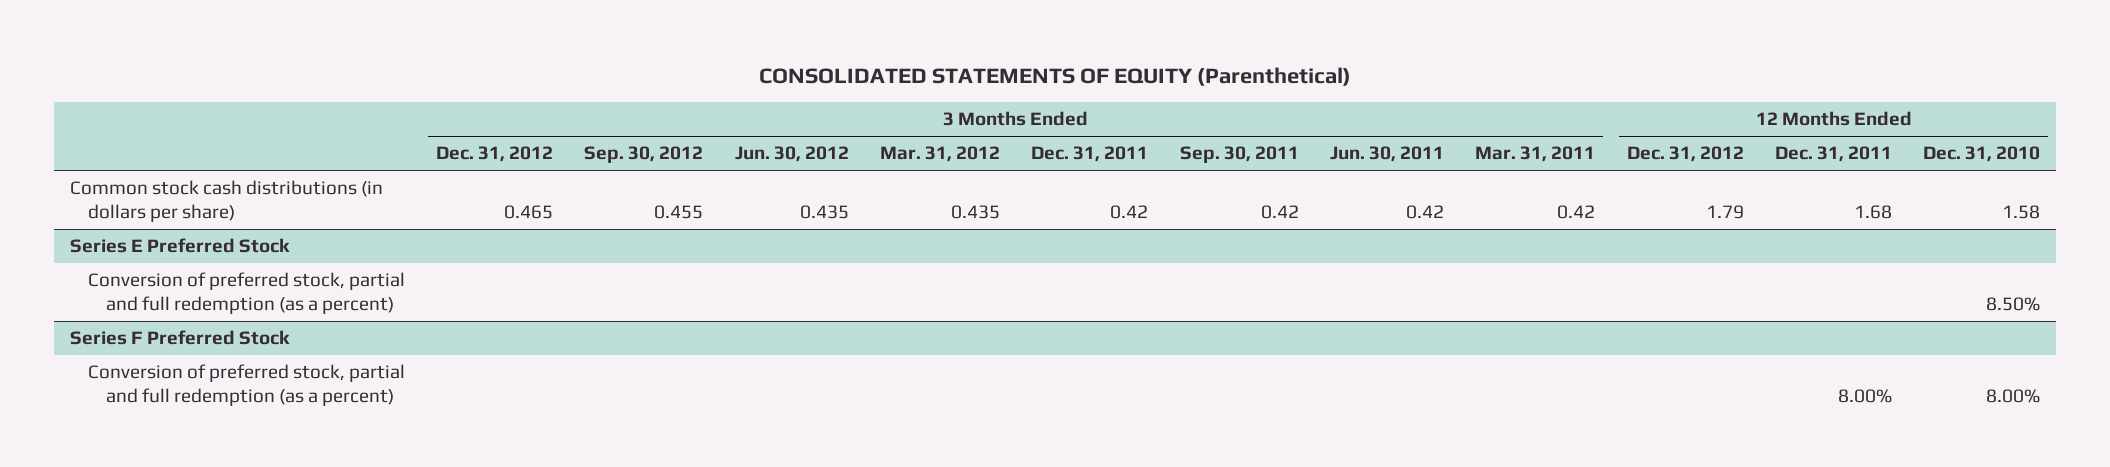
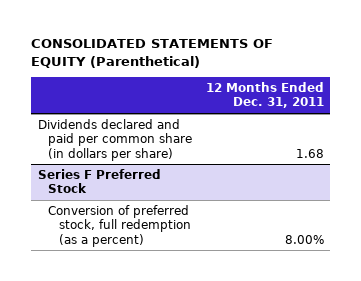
- | 3 Months Ended Dec. 31, 2012 | 3 Months Ended Sep. 30, 2012 | 3 Months Ended Jun. 30, 2012 | 3 Months Ended Mar. 31, 2012 | 3 Months Ended Dec. 31, 2011 | 3 Months Ended Sep. 30, 2011 | 3 Months Ended Jun. 30, 2011 | 3 Months Ended Mar. 31, 2011 | 12 Months Ended Dec. 31, 2012 | 12 Months Ended Dec. 31, 2011 | 12 Months Ended Dec. 31, 2010
+ | 12 Months Ended Dec. 31, 2011
- Common stock cash distributions (in dollars per share) | 0.465 | 0.455 | 0.435 | 0.435 | 0.42 | 0.42 | 0.42 | 0.42 | 1.79 | 1.68 | 1.58
- Series E Preferred Stock
- Conversion of preferred stock, partial and full redemption (as a percent) | | | | | | | | | | | 8.50%
+ Dividends declared and paid per common share (in dollars per share) | 1.68
@ Series F Preferred Stock
- Conversion of preferred stock, partial and full redemption (as a percent) | | | | | | | | | | 8.00% | 8.00%
+ Conversion of preferred stock, full redemption (as a percent) | 8.00%

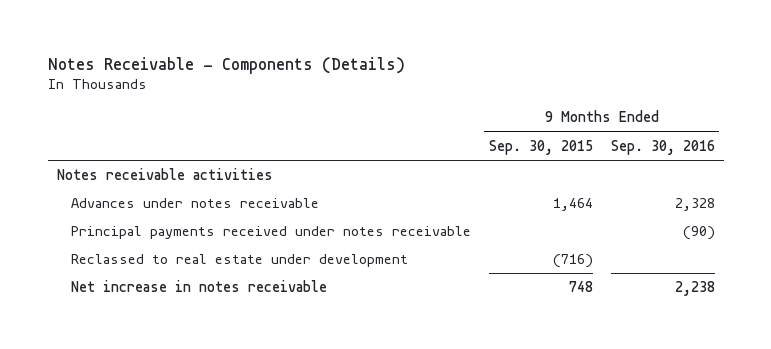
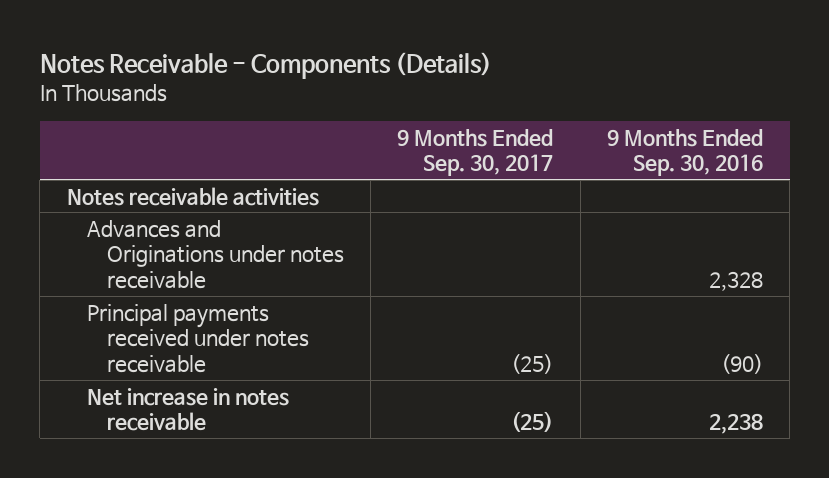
- | 9 Months Ended Sep. 30, 2015 | 9 Months Ended Sep. 30, 2016
+ | 9 Months Ended Sep. 30, 2017 | 9 Months Ended Sep. 30, 2016
- Advances under notes receivable | 1,464 | 2,328
+ Advances and Originations under notes receivable | | 2,328
- Reclassed to real estate under development | (716) |

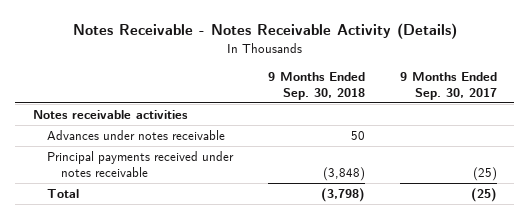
- Notes Receivable - Components (Details)
+ Notes Receivable - Notes Receivable Activity (Details)
- | 9 Months Ended Sep. 30, 2017 | 9 Months Ended Sep. 30, 2016
+ | 9 Months Ended Sep. 30, 2018 | 9 Months Ended Sep. 30, 2017
- Advances and Originations under notes receivable | | 2,328
+ Advances under notes receivable | 50 |
- Net increase in notes receivable | (25) | 2,238
+ Total | (3,798) | (25)

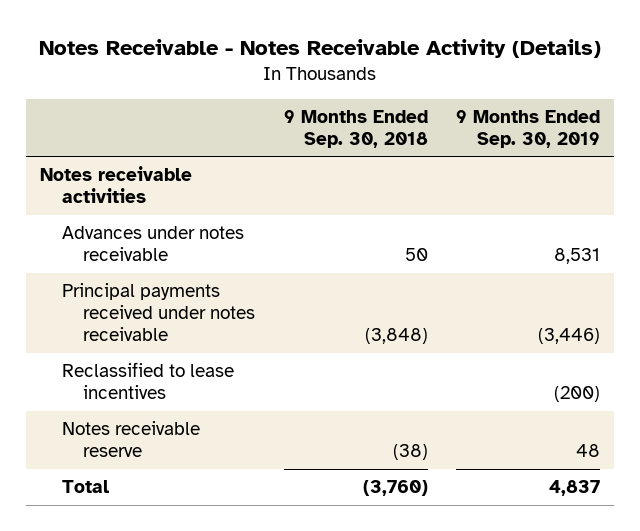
- | 9 Months Ended Sep. 30, 2018 | 9 Months Ended Sep. 30, 2017
+ | 9 Months Ended Sep. 30, 2018 | 9 Months Ended Sep. 30, 2019
- Total | (3,798) | (25)
+ Reclassified to lease incentives | | (200)
+ Notes receivable reserve | (38) | 48
+ Total | (3,760) | 4,837

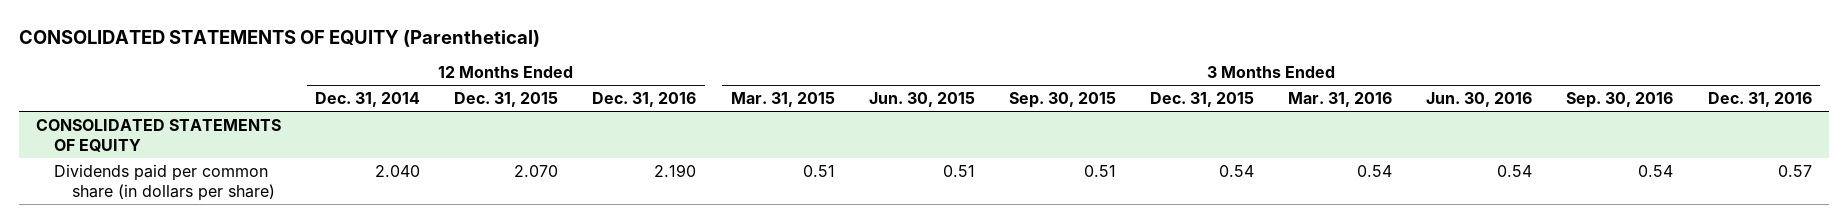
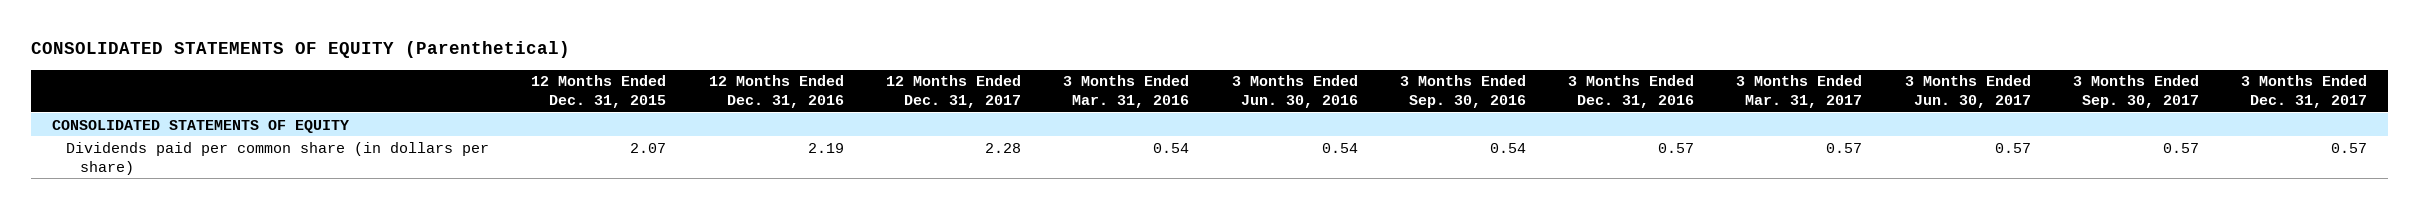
- | 12 Months Ended Dec. 31, 2014 | 12 Months Ended Dec. 31, 2015 | 12 Months Ended Dec. 31, 2016 | 3 Months Ended Mar. 31, 2015 | 3 Months Ended Jun. 30, 2015 | 3 Months Ended Sep. 30, 2015 | 3 Months Ended Dec. 31, 2015 | 3 Months Ended Mar. 31, 2016 | 3 Months Ended Jun. 30, 2016 | 3 Months Ended Sep. 30, 2016 | 3 Months Ended Dec. 31, 2016
+ | 12 Months Ended Dec. 31, 2015 | 12 Months Ended Dec. 31, 2016 | 12 Months Ended Dec. 31, 2017 | 3 Months Ended Mar. 31, 2016 | 3 Months Ended Jun. 30, 2016 | 3 Months Ended Sep. 30, 2016 | 3 Months Ended Dec. 31, 2016 | 3 Months Ended Mar. 31, 2017 | 3 Months Ended Jun. 30, 2017 | 3 Months Ended Sep. 30, 2017 | 3 Months Ended Dec. 31, 2017
- Dividends paid per common share (in dollars per share) | 2.040 | 2.070 | 2.190 | 0.51 | 0.51 | 0.51 | 0.54 | 0.54 | 0.54 | 0.54 | 0.57
+ Dividends paid per common share (in dollars per share) | 2.07 | 2.19 | 2.28 | 0.54 | 0.54 | 0.54 | 0.57 | 0.57 | 0.57 | 0.57 | 0.57

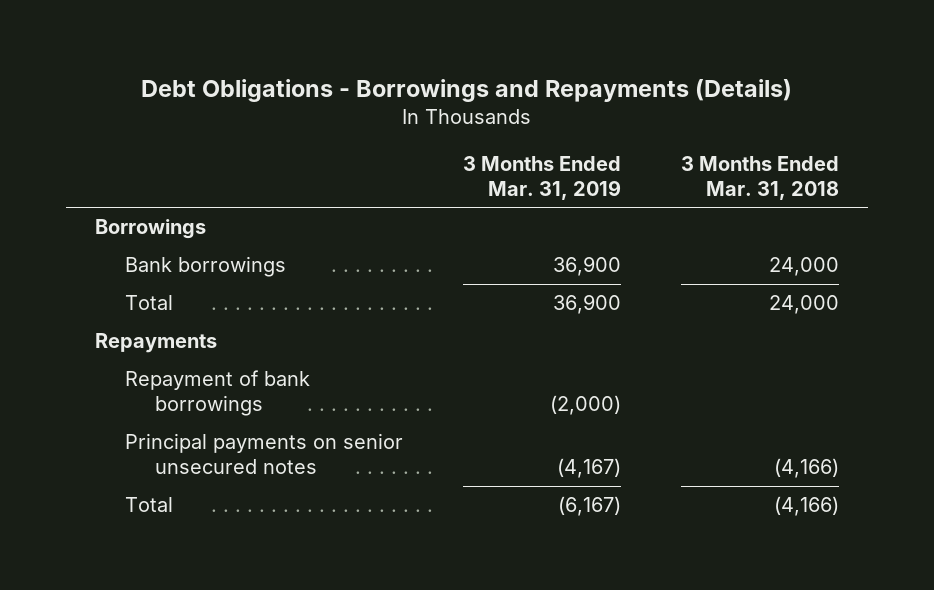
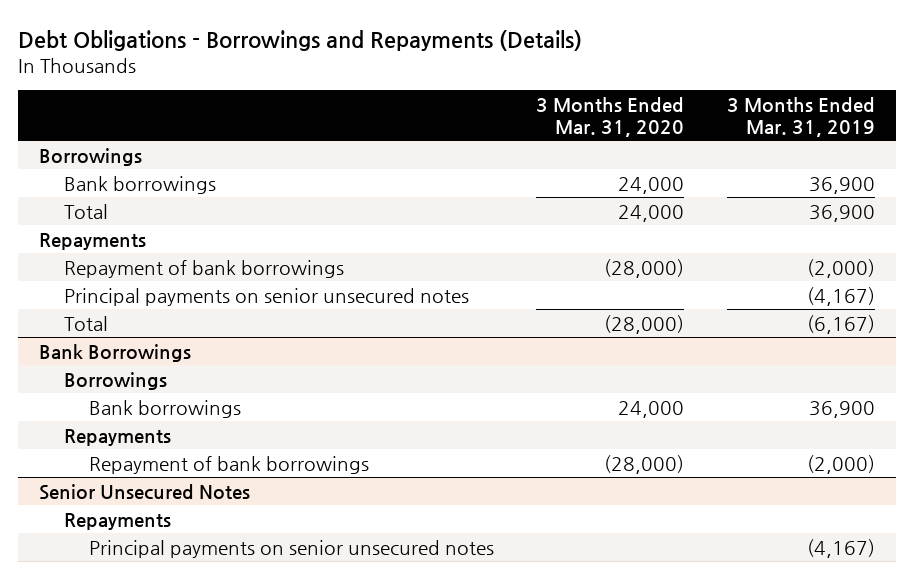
- | 3 Months Ended Mar. 31, 2019 | 3 Months Ended Mar. 31, 2018
+ | 3 Months Ended Mar. 31, 2020 | 3 Months Ended Mar. 31, 2019
+ Bank Borrowings
+ Borrowings
+ Bank borrowings | 24,000 | 36,900
+ Repayments
+ Repayment of bank borrowings | (28,000) | (2,000)
+ Senior Unsecured Notes
+ Repayments
+ Principal payments on senior unsecured notes | | (4,167)

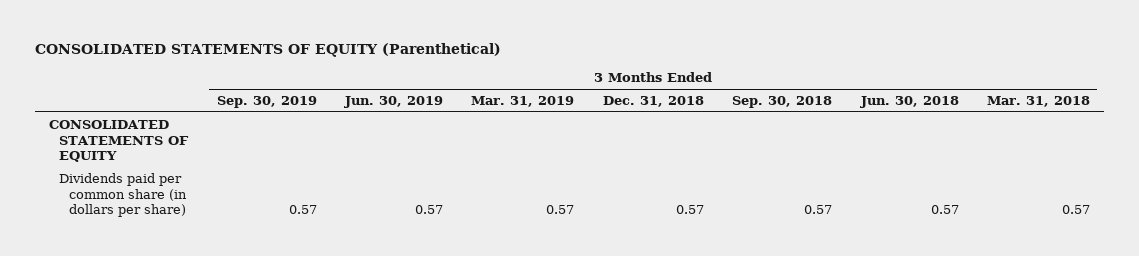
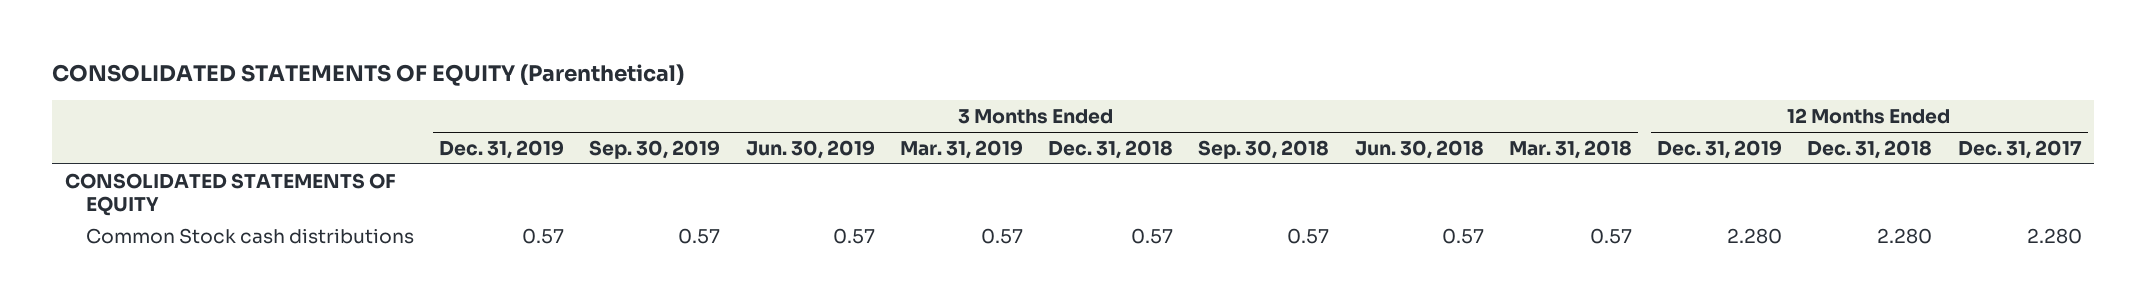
- | 3 Months Ended Sep. 30, 2019 | 3 Months Ended Jun. 30, 2019 | 3 Months Ended Mar. 31, 2019 | 3 Months Ended Dec. 31, 2018 | 3 Months Ended Sep. 30, 2018 | 3 Months Ended Jun. 30, 2018 | 3 Months Ended Mar. 31, 2018
+ | 3 Months Ended Dec. 31, 2019 | 3 Months Ended Sep. 30, 2019 | 3 Months Ended Jun. 30, 2019 | 3 Months Ended Mar. 31, 2019 | 3 Months Ended Dec. 31, 2018 | 3 Months Ended Sep. 30, 2018 | 3 Months Ended Jun. 30, 2018 | 3 Months Ended Mar. 31, 2018 | 12 Months Ended Dec. 31, 2019 | 12 Months Ended Dec. 31, 2018 | 12 Months Ended Dec. 31, 2017
- Dividends paid per common share (in dollars per share) | 0.57 | 0.57 | 0.57 | 0.57 | 0.57 | 0.57 | 0.57
+ Common Stock cash distributions | 0.57 | 0.57 | 0.57 | 0.57 | 0.57 | 0.57 | 0.57 | 0.57 | 2.280 | 2.280 | 2.280

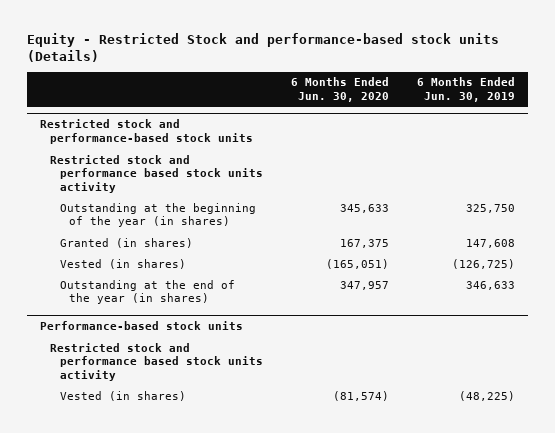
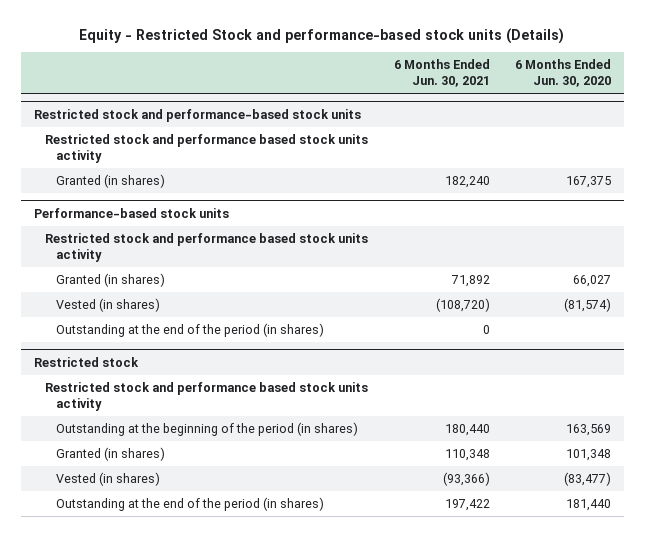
- | 6 Months Ended Jun. 30, 2020 | 6 Months Ended Jun. 30, 2019
+ | 6 Months Ended Jun. 30, 2021 | 6 Months Ended Jun. 30, 2020
@ Restricted stock and performance-based stock units
- Outstanding at the beginning of the year (in shares) | 345,633 | 325,750
- Vested (in shares) | (165,051) | (126,725)
- Outstanding at the end of the year (in shares) | 347,957 | 346,633
@ Performance-based stock units
+ Granted (in shares) | 71,892 | 66,027
+ Outstanding at the end of the period (in shares) | 0 |
+ Restricted stock
+ Restricted stock and performance based stock units activity
+ Outstanding at the beginning of the period (in shares) | 180,440 | 163,569
+ Granted (in shares) | 110,348 | 101,348
+ Vested (in shares) | (93,366) | (83,477)
+ Outstanding at the end of the period (in shares) | 197,422 | 181,440

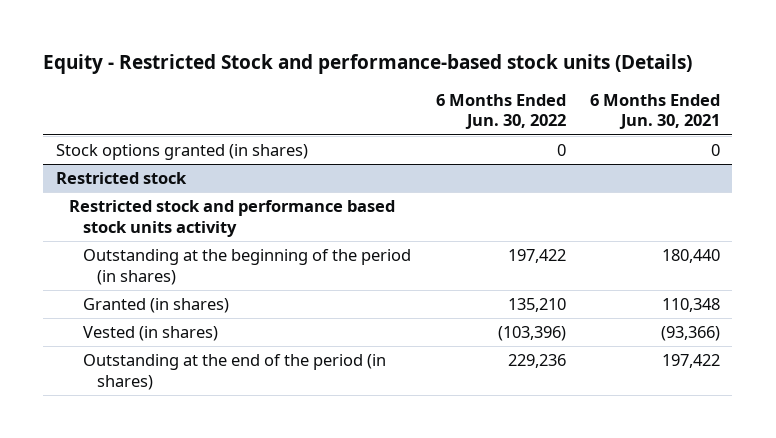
- | 6 Months Ended Jun. 30, 2021 | 6 Months Ended Jun. 30, 2020
+ | 6 Months Ended Jun. 30, 2022 | 6 Months Ended Jun. 30, 2021
- Restricted stock and performance-based stock units
- Restricted stock and performance based stock units activity
- Granted (in shares) | 182,240 | 167,375
- Performance-based stock units
- Restricted stock and performance based stock units activity
- Granted (in shares) | 71,892 | 66,027
- Vested (in shares) | (108,720) | (81,574)
- Outstanding at the end of the period (in shares) | 0 |
+ Stock options granted (in shares) | 0 | 0

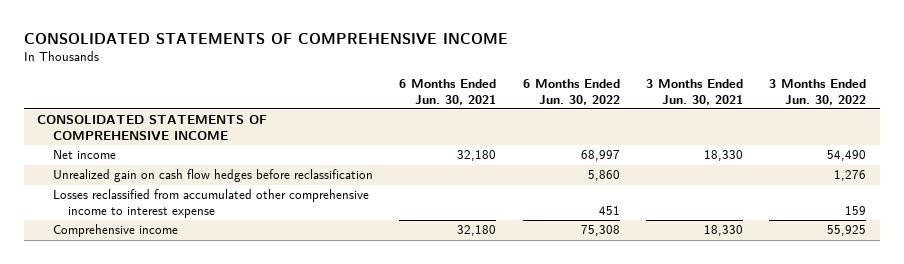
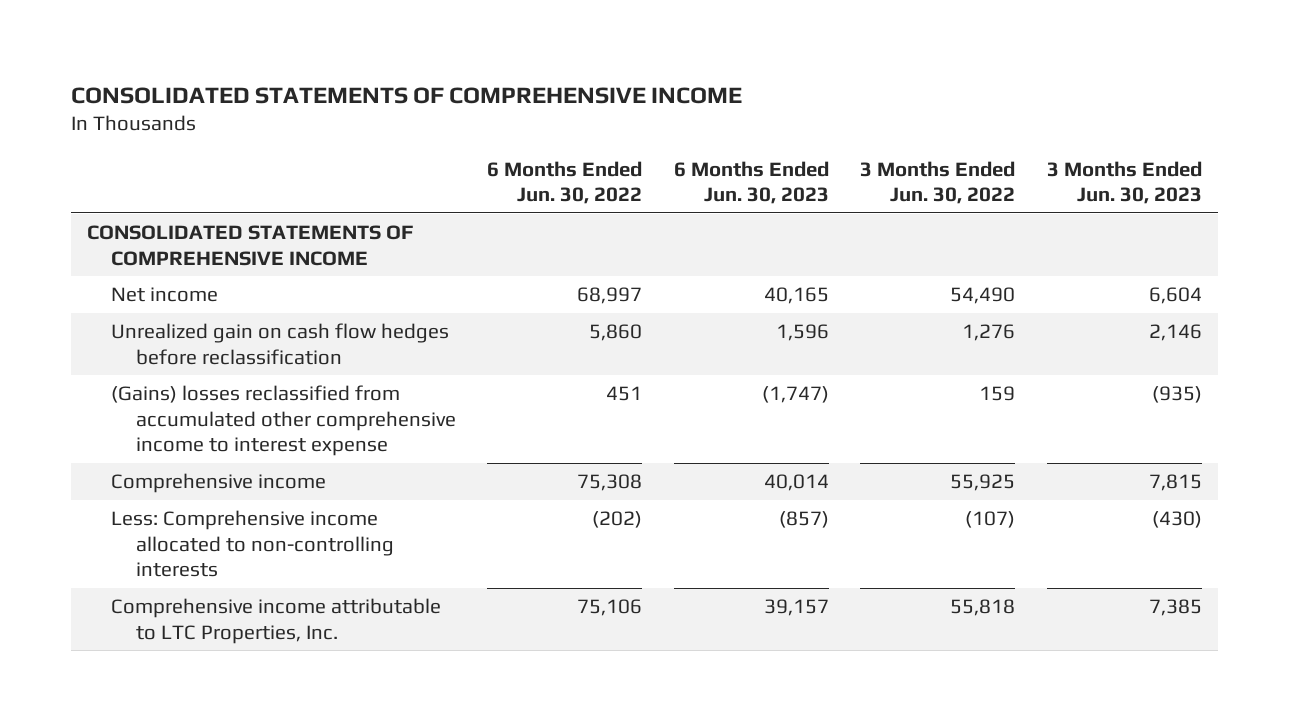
- | 6 Months Ended Jun. 30, 2021 | 6 Months Ended Jun. 30, 2022 | 3 Months Ended Jun. 30, 2021 | 3 Months Ended Jun. 30, 2022
+ | 6 Months Ended Jun. 30, 2022 | 6 Months Ended Jun. 30, 2023 | 3 Months Ended Jun. 30, 2022 | 3 Months Ended Jun. 30, 2023
- Losses reclassified from accumulated other comprehensive income to interest expense | | 451 | | 159
+ (Gains) losses reclassified from accumulated other comprehensive income to interest expense | 451 | (1,747) | 159 | (935)
+ Less: Comprehensive income allocated to non-controlling interests | (202) | (857) | (107) | (430)
+ Comprehensive income attributable to LTC Properties, Inc. | 75,106 | 39,157 | 55,818 | 7,385

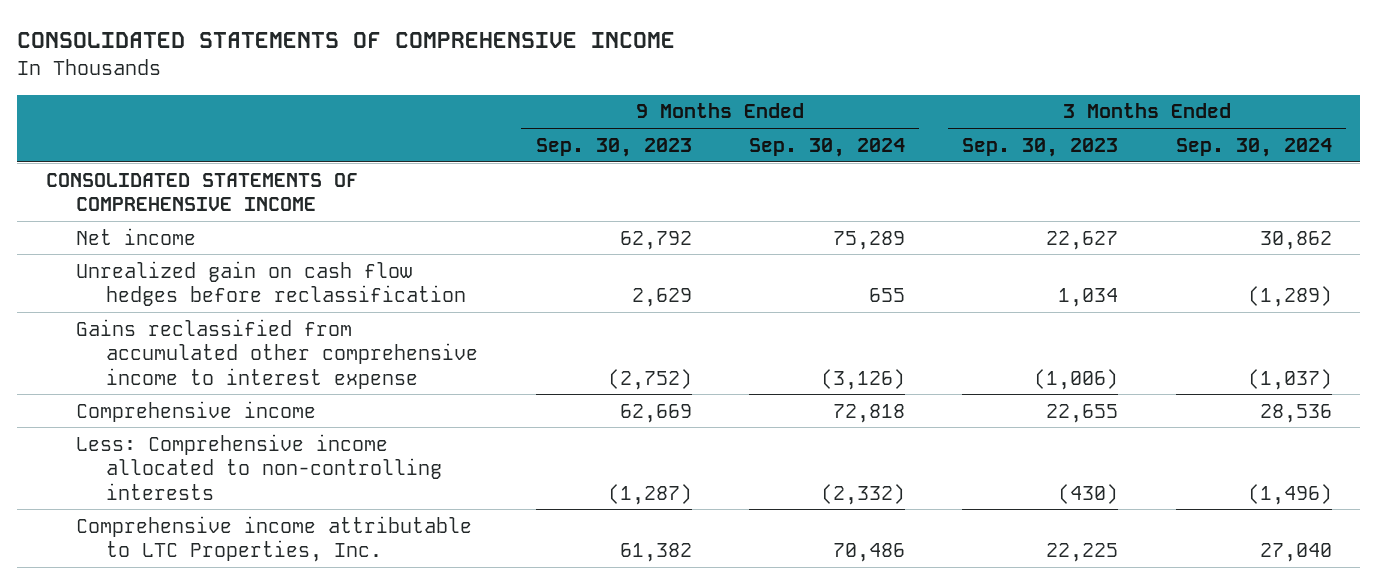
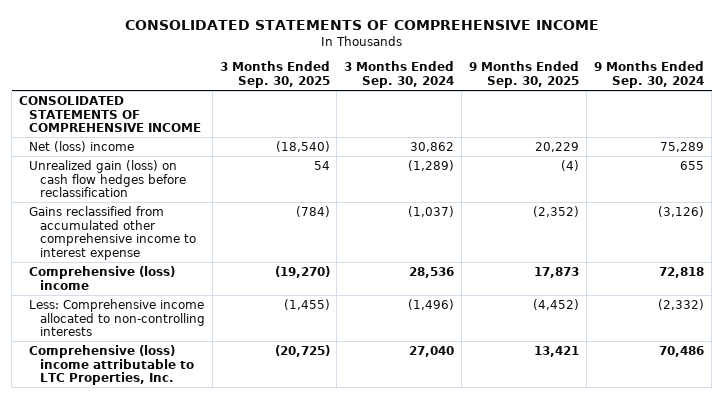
- | 9 Months Ended Sep. 30, 2023 | 9 Months Ended Sep. 30, 2024 | 3 Months Ended Sep. 30, 2023 | 3 Months Ended Sep. 30, 2024
+ | 3 Months Ended Sep. 30, 2025 | 3 Months Ended Sep. 30, 2024 | 9 Months Ended Sep. 30, 2025 | 9 Months Ended Sep. 30, 2024
- Net income | 62,792 | 75,289 | 22,627 | 30,862
- Unrealized gain on cash flow hedges before reclassification | 2,629 | 655 | 1,034 | (1,289)
+ Net (loss) income | (18,540) | 30,862 | 20,229 | 75,289
+ Unrealized gain (loss) on cash flow hedges before reclassification | 54 | (1,289) | (4) | 655
- Comprehensive income | 62,669 | 72,818 | 22,655 | 28,536
+ Comprehensive (loss) income | (19,270) | 28,536 | 17,873 | 72,818
- Comprehensive income attributable to LTC Properties, Inc. | 61,382 | 70,486 | 22,225 | 27,040
+ Comprehensive (loss) income attributable to LTC Properties, Inc. | (20,725) | 27,040 | 13,421 | 70,486

